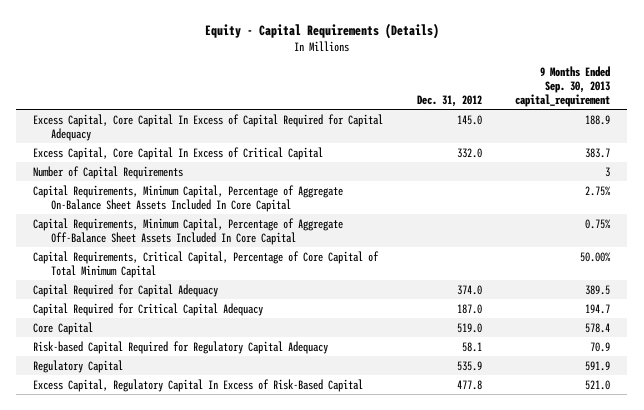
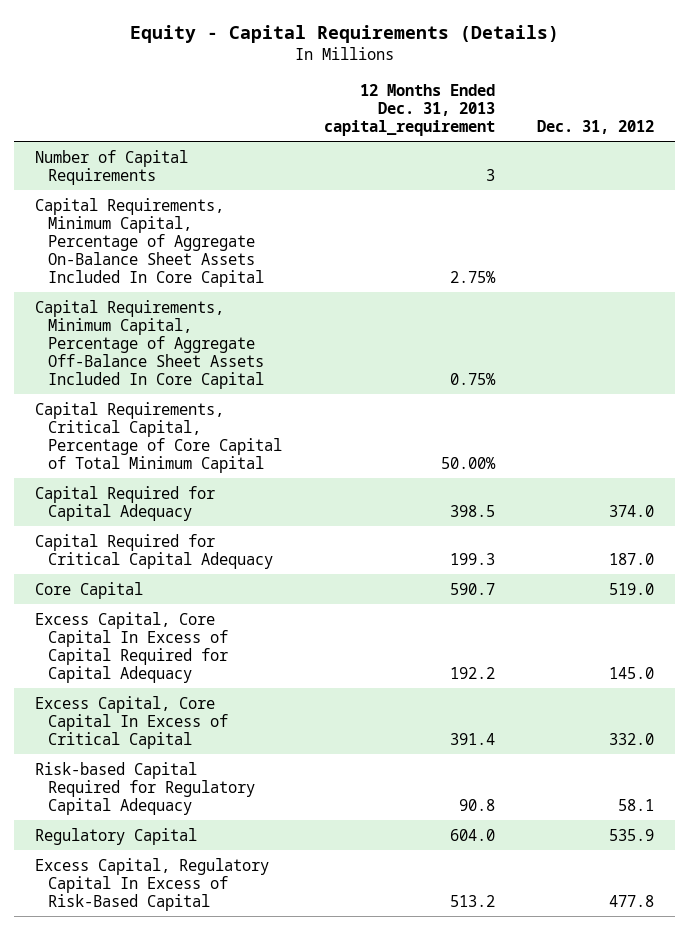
- | Dec. 31, 2012 | 9 Months Ended Sep. 30, 2013 capital_requirement
+ | 12 Months Ended Dec. 31, 2013 capital_requirement | Dec. 31, 2012
moved down: Excess Capital, Core Capital In Excess of Capital Required for Capital Adequacy | 192.2 | 145.0
moved down: Excess Capital, Core Capital In Excess of Critical Capital | 391.4 | 332.0

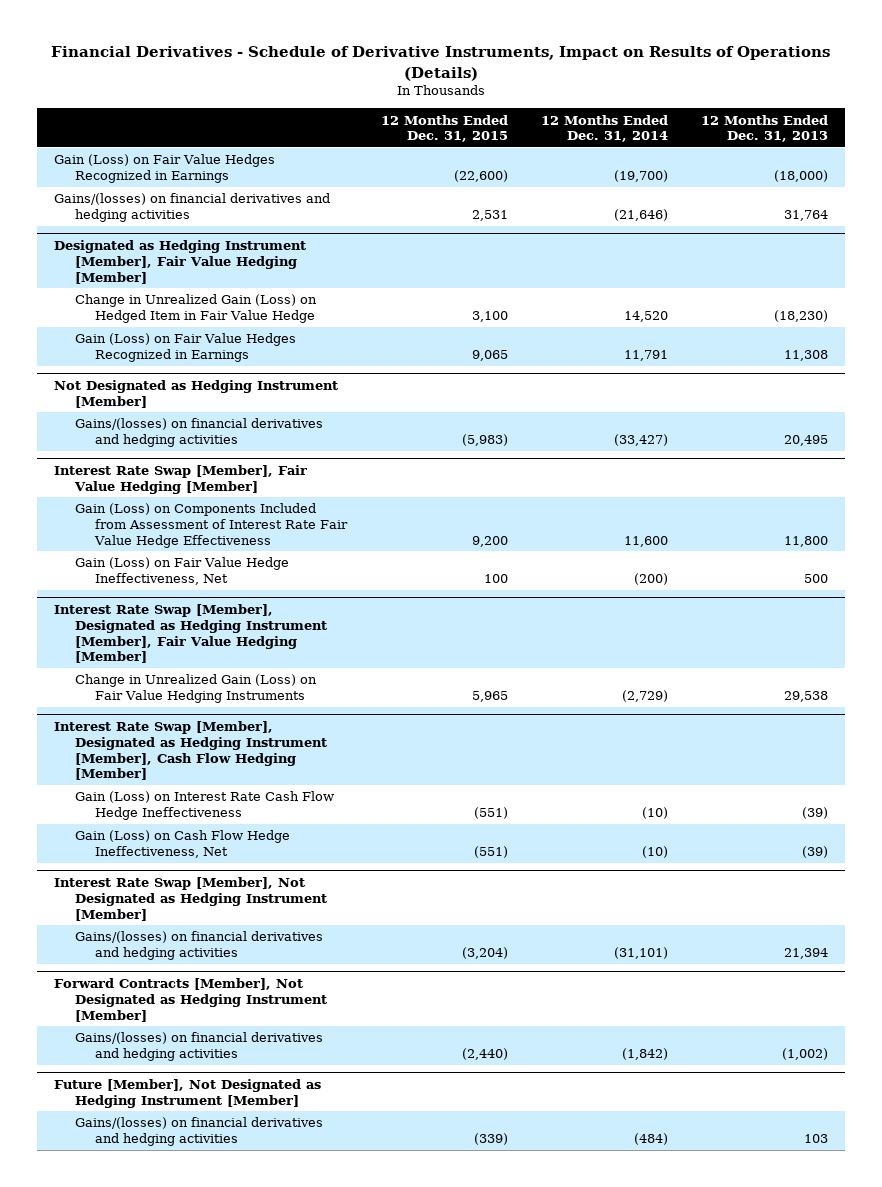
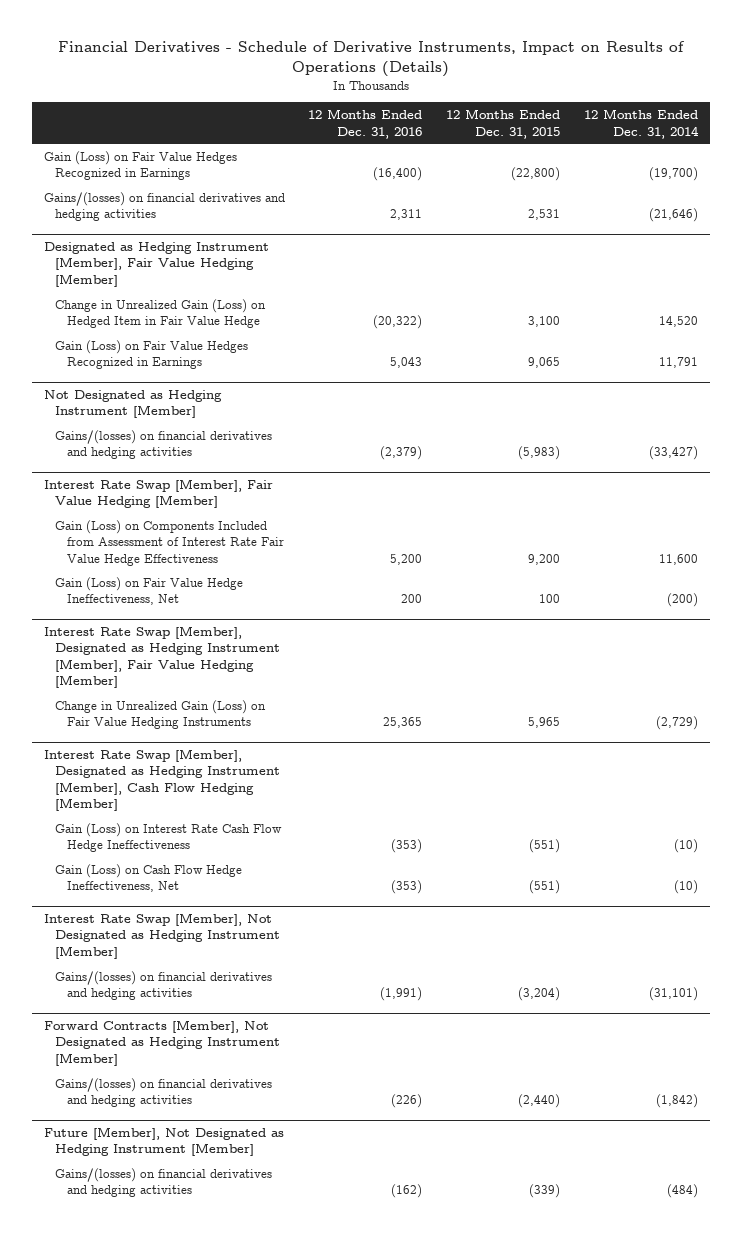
- | 12 Months Ended Dec. 31, 2015 | 12 Months Ended Dec. 31, 2014 | 12 Months Ended Dec. 31, 2013
+ | 12 Months Ended Dec. 31, 2016 | 12 Months Ended Dec. 31, 2015 | 12 Months Ended Dec. 31, 2014
- Gain (Loss) on Fair Value Hedges Recognized in Earnings | (22,600) | (19,700) | (18,000)
+ Gain (Loss) on Fair Value Hedges Recognized in Earnings | (16,400) | (22,800) | (19,700)

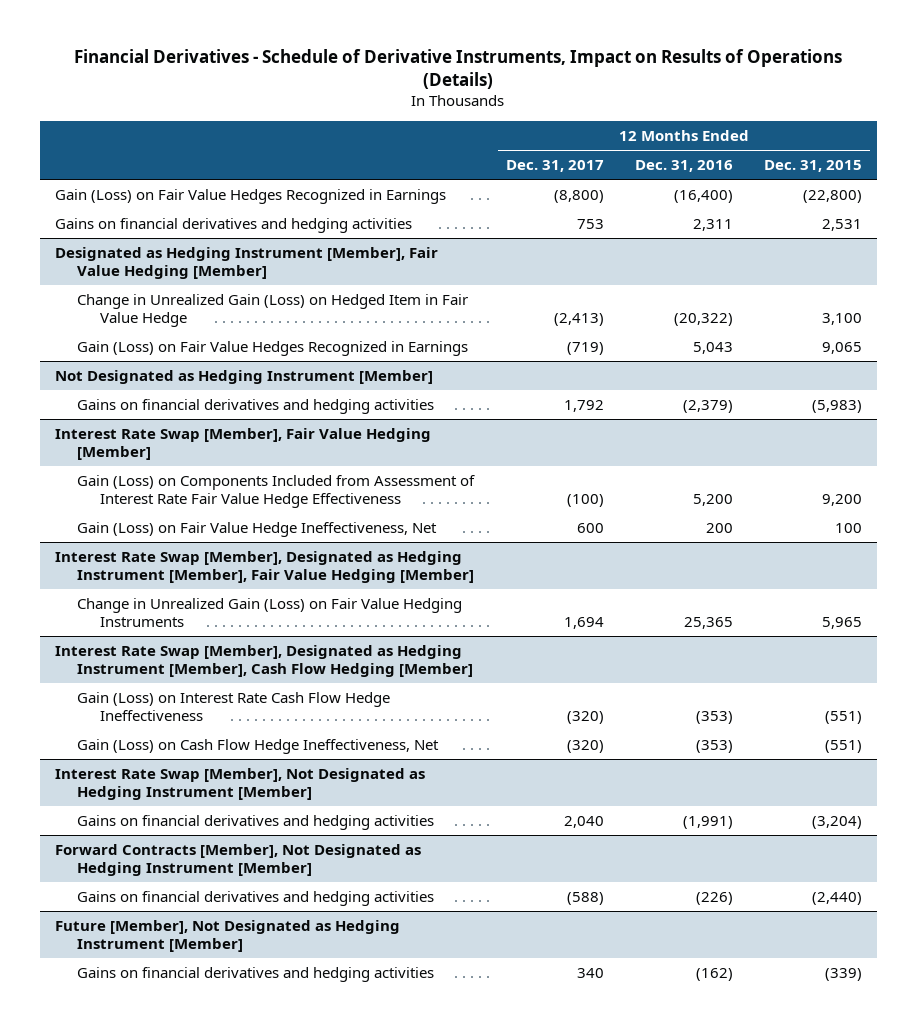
- | 12 Months Ended Dec. 31, 2016 | 12 Months Ended Dec. 31, 2015 | 12 Months Ended Dec. 31, 2014
+ | 12 Months Ended Dec. 31, 2017 | 12 Months Ended Dec. 31, 2016 | 12 Months Ended Dec. 31, 2015
- Gains/(losses) on financial derivatives and hedging activities | 2,311 | 2,531 | (21,646)
+ Gains on financial derivatives and hedging activities | 753 | 2,311 | 2,531
@ Not Designated as Hedging Instrument [Member]
- Gains/(losses) on financial derivatives and hedging activities | (2,379) | (5,983) | (33,427)
+ Gains on financial derivatives and hedging activities | 1,792 | (2,379) | (5,983)
@ Interest Rate Swap [Member], Not Designated as Hedging Instrument [Member]
- Gains/(losses) on financial derivatives and hedging activities | (1,991) | (3,204) | (31,101)
+ Gains on financial derivatives and hedging activities | 2,040 | (1,991) | (3,204)
@ Forward Contracts [Member], Not Designated as Hedging Instrument [Member]
- Gains/(losses) on financial derivatives and hedging activities | (226) | (2,440) | (1,842)
+ Gains on financial derivatives and hedging activities | (588) | (226) | (2,440)
@ Future [Member], Not Designated as Hedging Instrument [Member]
- Gains/(losses) on financial derivatives and hedging activities | (162) | (339) | (484)
+ Gains on financial derivatives and hedging activities | 340 | (162) | (339)

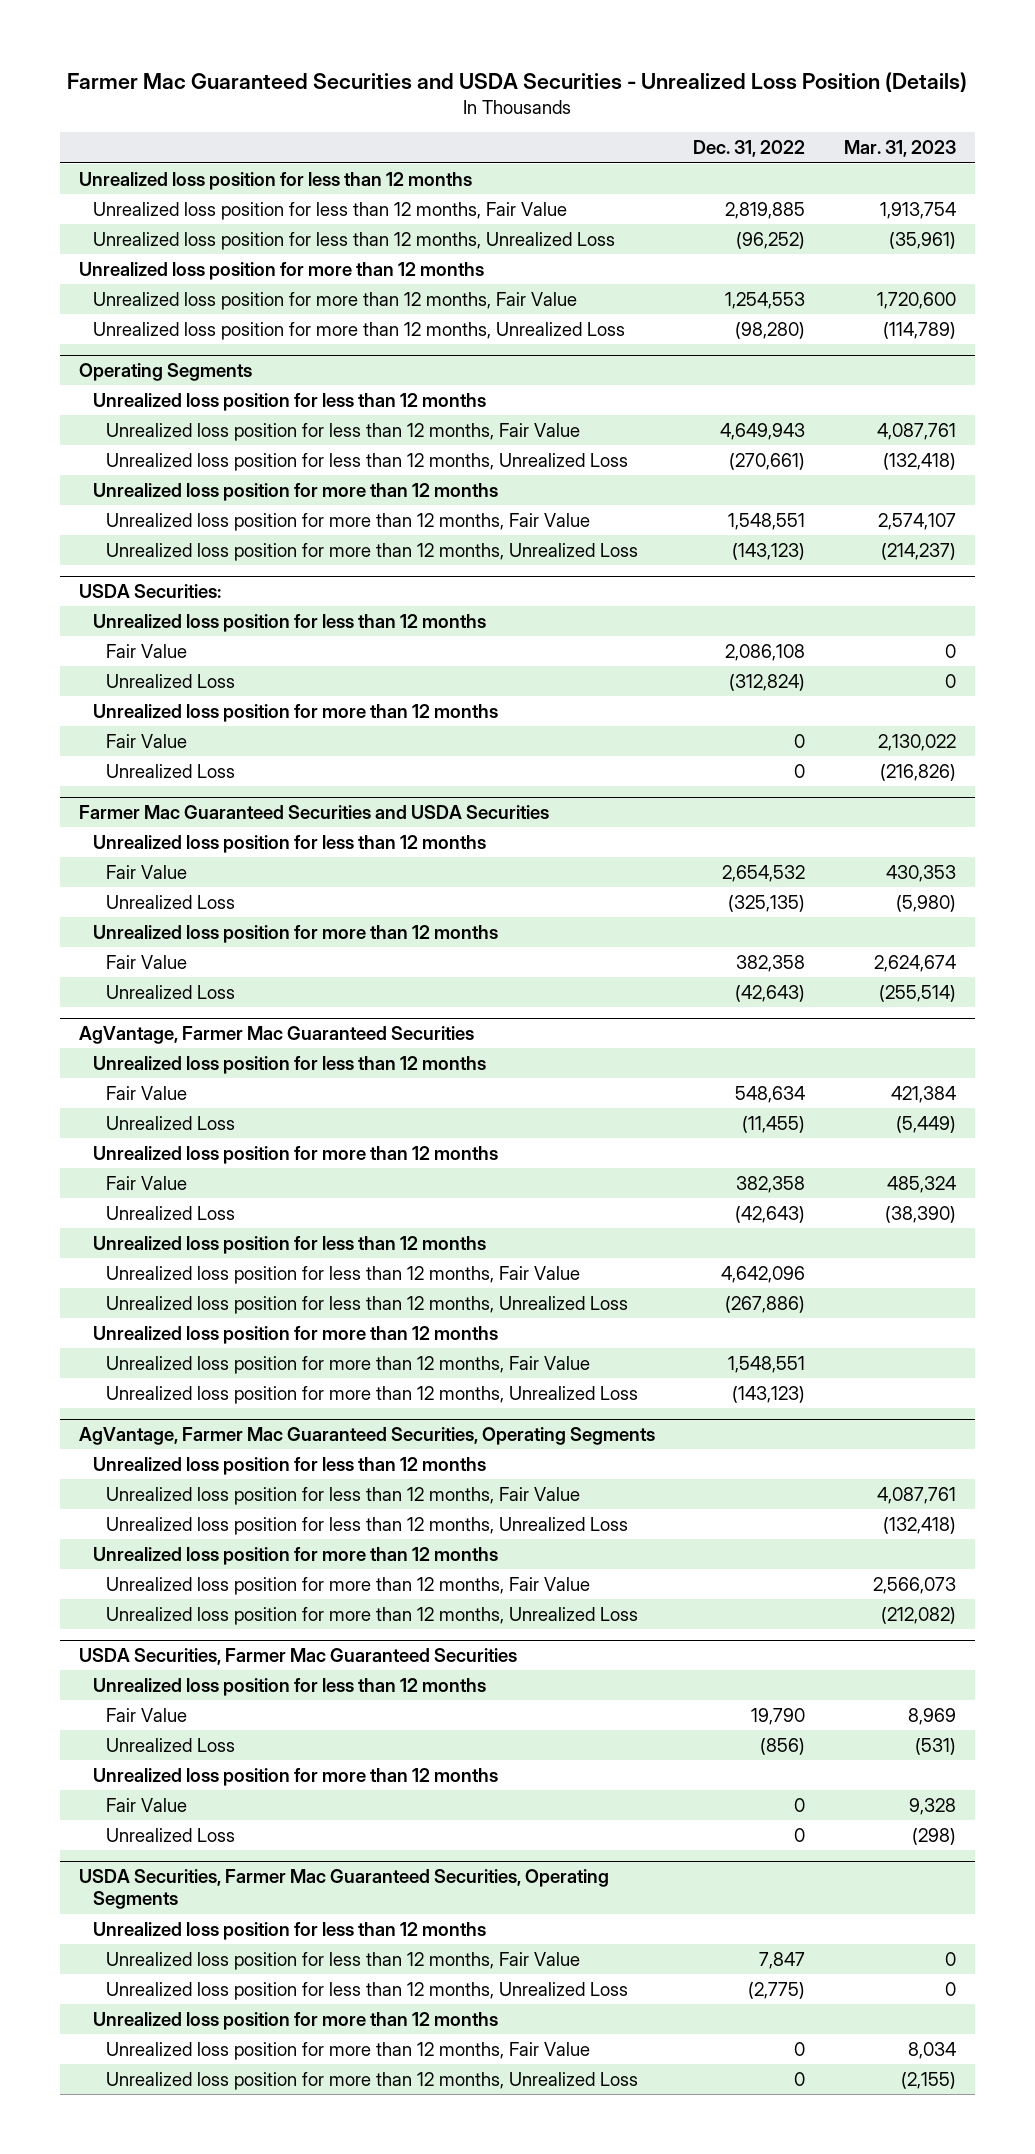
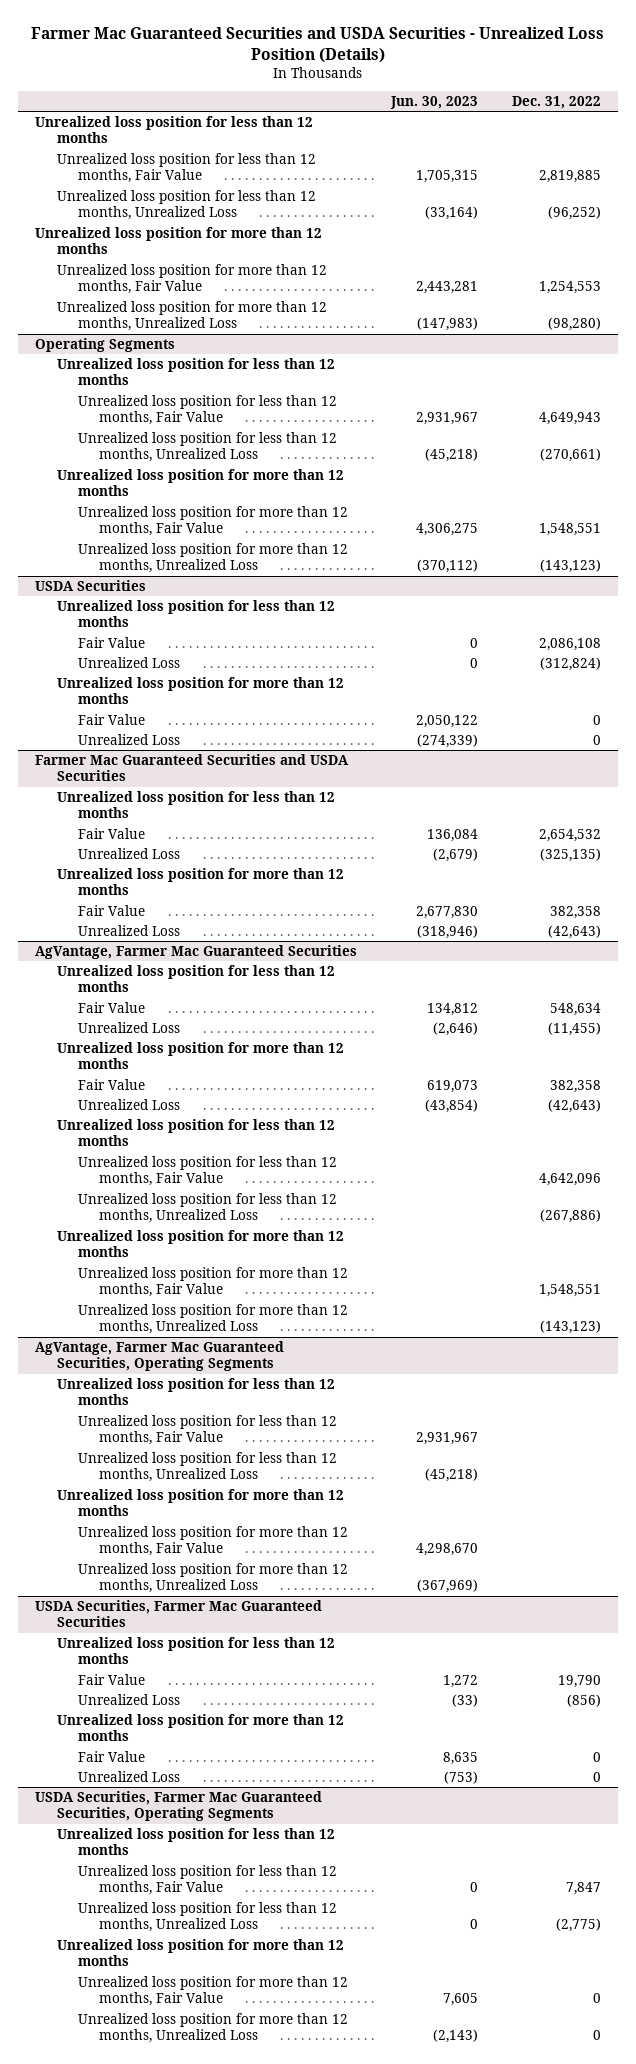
- | Dec. 31, 2022 | Mar. 31, 2023
+ | Jun. 30, 2023 | Dec. 31, 2022
- USDA Securities:
+ USDA Securities

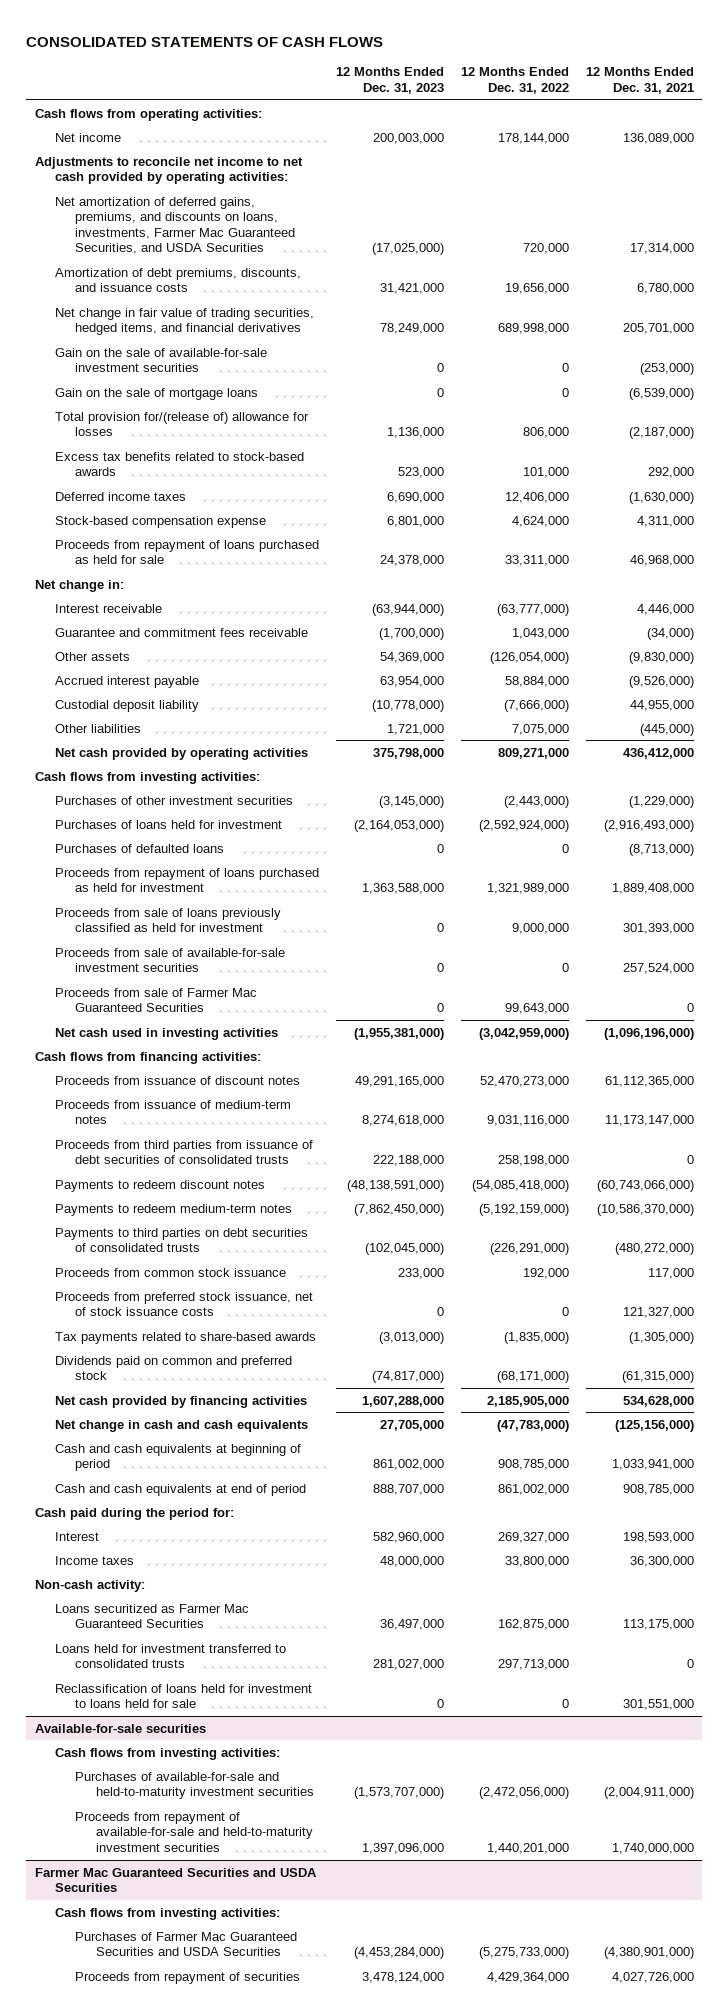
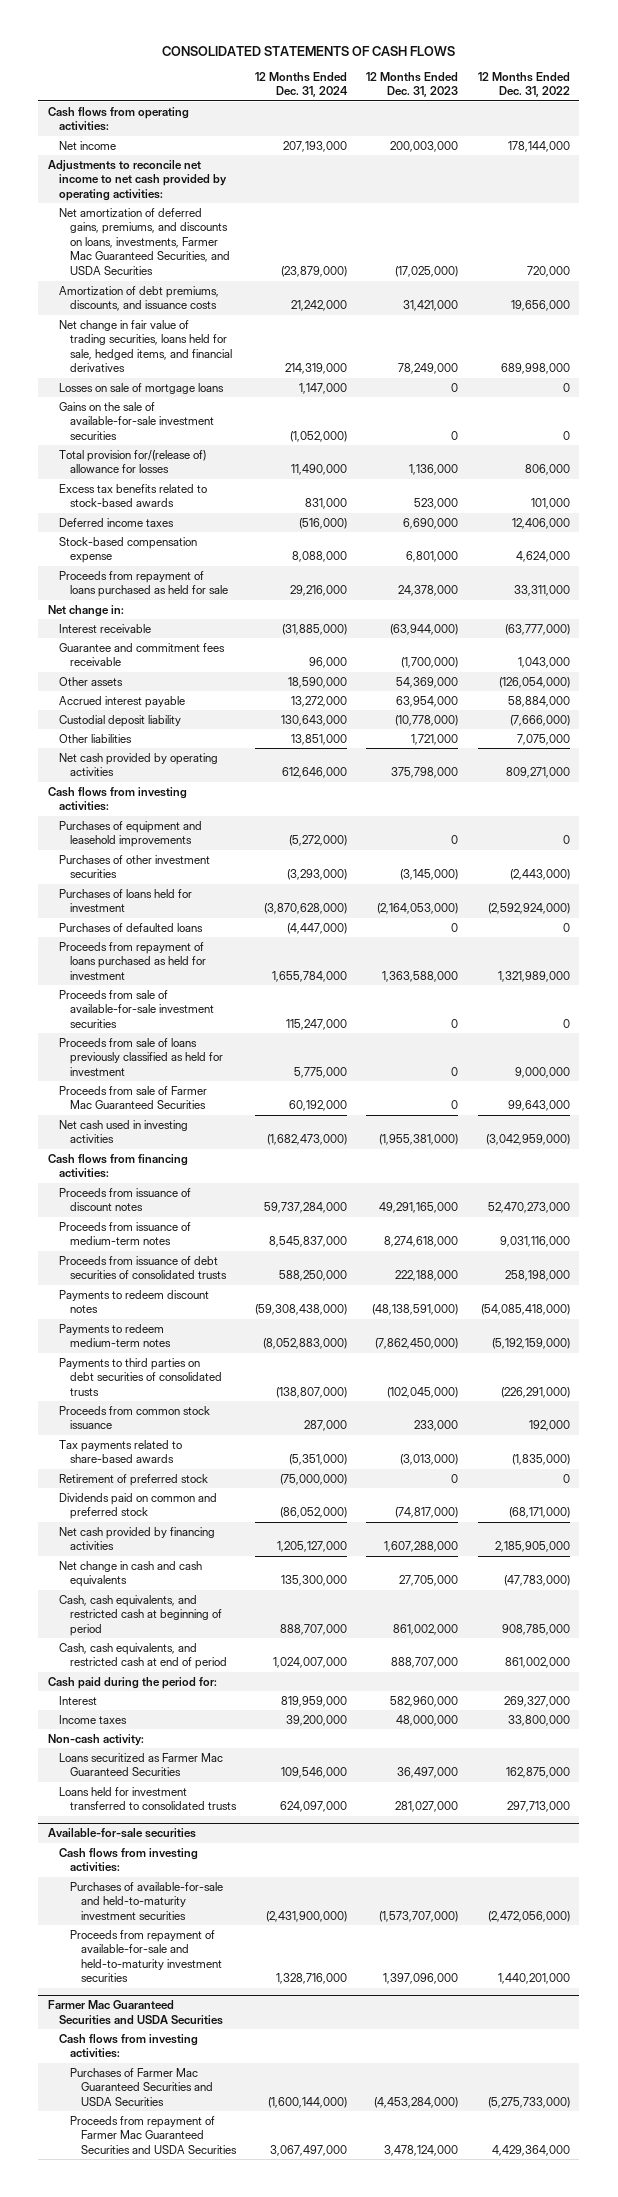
- | 12 Months Ended Dec. 31, 2023 | 12 Months Ended Dec. 31, 2022 | 12 Months Ended Dec. 31, 2021
+ | 12 Months Ended Dec. 31, 2024 | 12 Months Ended Dec. 31, 2023 | 12 Months Ended Dec. 31, 2022
- Net change in fair value of trading securities, hedged items, and financial derivatives | 78,249,000 | 689,998,000 | 205,701,000
- Gain on the sale of available-for-sale investment securities | 0 | 0 | (253,000)
- Gain on the sale of mortgage loans | 0 | 0 | (6,539,000)
+ Net change in fair value of trading securities, loans held for sale, hedged items, and financial derivatives | 214,319,000 | 78,249,000 | 689,998,000
+ Losses on sale of mortgage loans | 1,147,000 | 0 | 0
+ Gains on the sale of available-for-sale investment securities | (1,052,000) | 0 | 0
+ Purchases of equipment and leasehold improvements | (5,272,000) | 0 | 0
moved down: Proceeds from sale of loans previously classified as held for investment | 5,775,000 | 0 | 9,000,000
- Proceeds from third parties from issuance of debt securities of consolidated trusts | 222,188,000 | 258,198,000 | 0
+ Proceeds from issuance of debt securities of consolidated trusts | 588,250,000 | 222,188,000 | 258,198,000
- Proceeds from preferred stock issuance, net of stock issuance costs | 0 | 0 | 121,327,000
+ Retirement of preferred stock | (75,000,000) | 0 | 0
- Cash and cash equivalents at beginning of period | 861,002,000 | 908,785,000 | 1,033,941,000
- Cash and cash equivalents at end of period | 888,707,000 | 861,002,000 | 908,785,000
+ Cash, cash equivalents, and restricted cash at beginning of period | 888,707,000 | 861,002,000 | 908,785,000
+ Cash, cash equivalents, and restricted cash at end of period | 1,024,007,000 | 888,707,000 | 861,002,000
- Reclassification of loans held for investment to loans held for sale | 0 | 0 | 301,551,000
@ Farmer Mac Guaranteed Securities and USDA Securities
- Proceeds from repayment of securities | 3,478,124,000 | 4,429,364,000 | 4,027,726,000
+ Proceeds from repayment of Farmer Mac Guaranteed Securities and USDA Securities | 3,067,497,000 | 3,478,124,000 | 4,429,364,000

